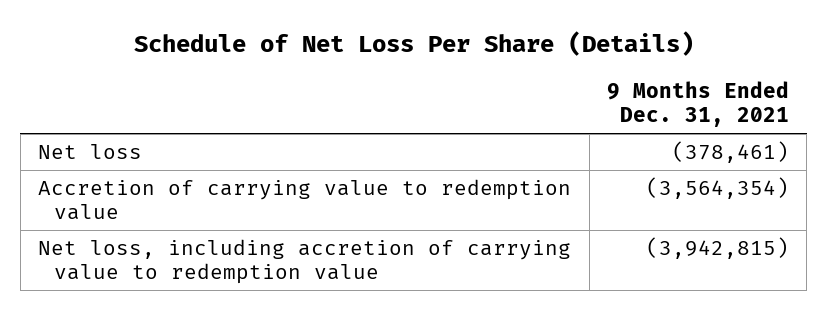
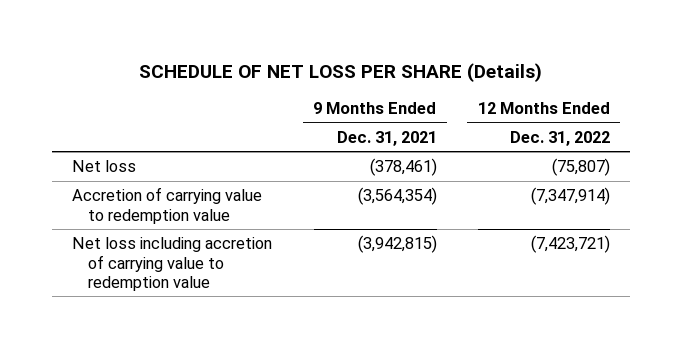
- Schedule of Net Loss Per Share (Details)
+ SCHEDULE OF NET LOSS PER SHARE (Details)
- | 9 Months Ended Dec. 31, 2021
+ | 9 Months Ended Dec. 31, 2021 | 12 Months Ended Dec. 31, 2022
- Net loss, including accretion of carrying value to redemption value | (3,942,815)
+ Net loss including accretion of carrying value to redemption value | (3,942,815) | (7,423,721)

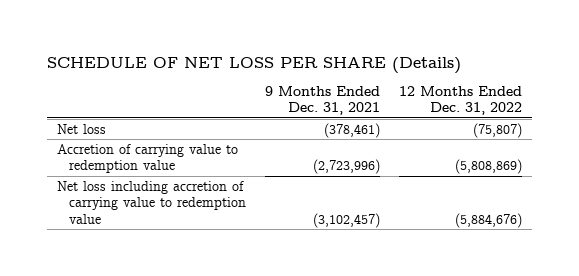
- Accretion of carrying value to redemption value | (3,564,354) | (7,347,914)
- Net loss including accretion of carrying value to redemption value | (3,942,815) | (7,423,721)
+ Accretion of carrying value to redemption value | (2,723,996) | (5,808,869)
+ Net loss including accretion of carrying value to redemption value | (3,102,457) | (5,884,676)

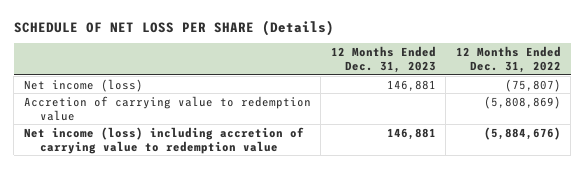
- | 9 Months Ended Dec. 31, 2021 | 12 Months Ended Dec. 31, 2022
+ | 12 Months Ended Dec. 31, 2023 | 12 Months Ended Dec. 31, 2022
- Net loss | (378,461) | (75,807)
+ Net income (loss) | 146,881 | (75,807)
- Net loss including accretion of carrying value to redemption value | (3,102,457) | (5,884,676)
+ Net income (loss) including accretion of carrying value to redemption value | 146,881 | (5,884,676)

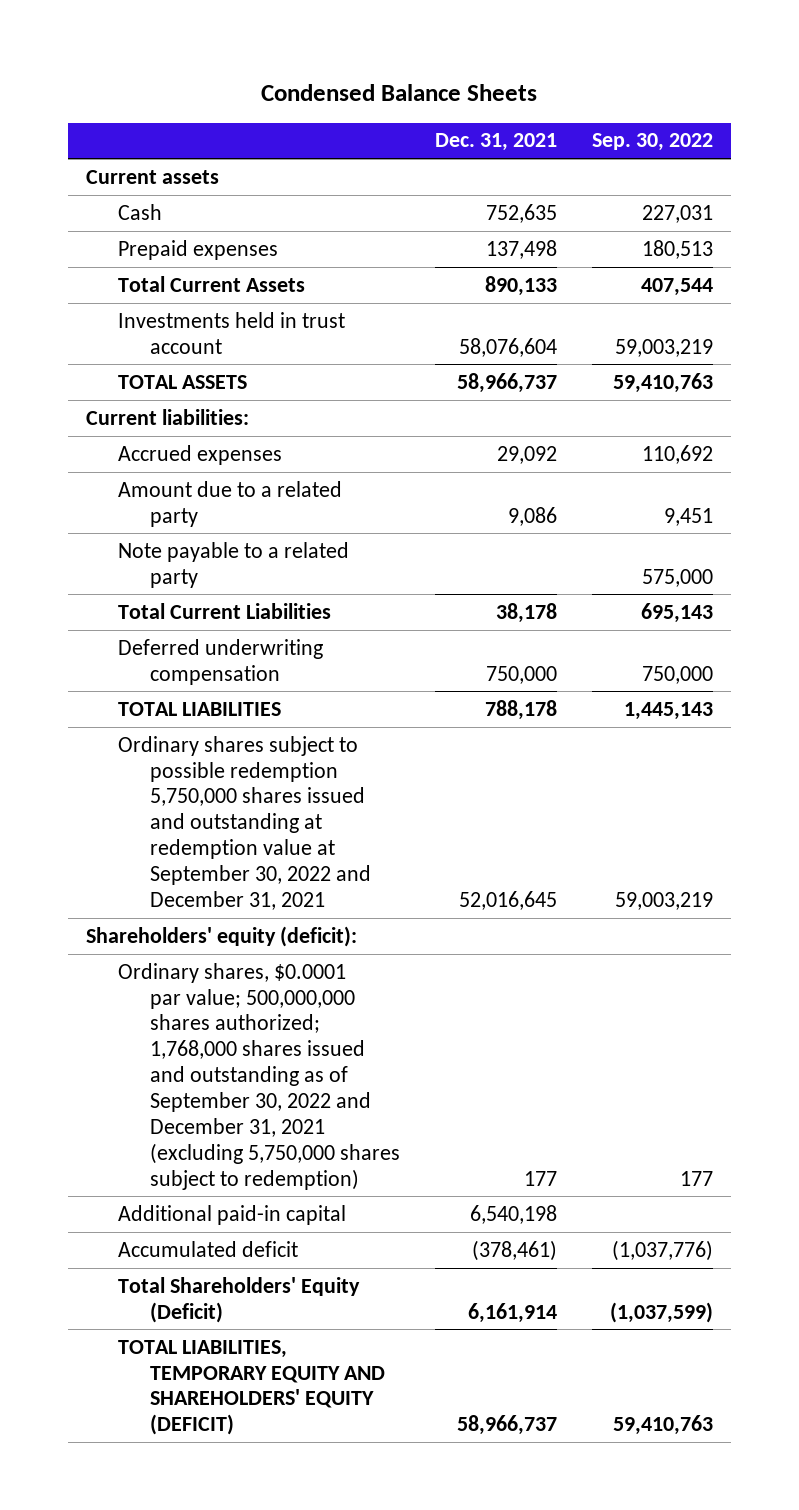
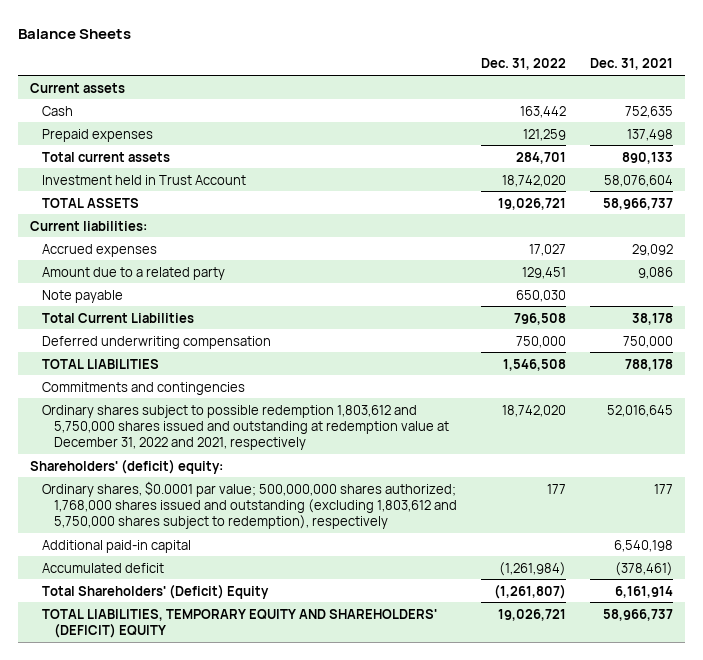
- Condensed Balance Sheets
+ Balance Sheets
- | Dec. 31, 2021 | Sep. 30, 2022
+ | Dec. 31, 2022 | Dec. 31, 2021
- Total Current Assets | 890,133 | 407,544
- Investments held in trust account | 58,076,604 | 59,003,219
+ Total current assets | 284,701 | 890,133
+ Investment held in Trust Account | 18,742,020 | 58,076,604
- Note payable to a related party | | 575,000
+ Note payable | 650,030 |
- Ordinary shares subject to possible redemption 5,750,000 shares issued and outstanding at redemption value at September 30, 2022 and December 31, 2021 | 52,016,645 | 59,003,219
- Shareholders' equity (deficit):
- Ordinary shares, $0.0001 par value; 500,000,000 shares authorized; 1,768,000 shares issued and outstanding as of September 30, 2022 and December 31, 2021 (excluding 5,750,000 shares subject to redemption) | 177 | 177
+ Commitments and contingencies
+ Ordinary shares subject to possible redemption 1,803,612 and 5,750,000 shares issued and outstanding at redemption value at December 31, 2022 and 2021, respectively | 18,742,020 | 52,016,645
+ Shareholders' (deficit) equity:
+ Ordinary shares, $0.0001 par value; 500,000,000 shares authorized; 1,768,000 shares issued and outstanding (excluding 1,803,612 and 5,750,000 shares subject to redemption), respectively | 177 | 177
- Total Shareholders' Equity (Deficit) | 6,161,914 | (1,037,599)
- TOTAL LIABILITIES, TEMPORARY EQUITY AND SHAREHOLDERS' EQUITY (DEFICIT) | 58,966,737 | 59,410,763
+ Total Shareholders' (Deficit) Equity | (1,261,807) | 6,161,914
+ TOTAL LIABILITIES, TEMPORARY EQUITY AND SHAREHOLDERS' (DEFICIT) EQUITY | 19,026,721 | 58,966,737

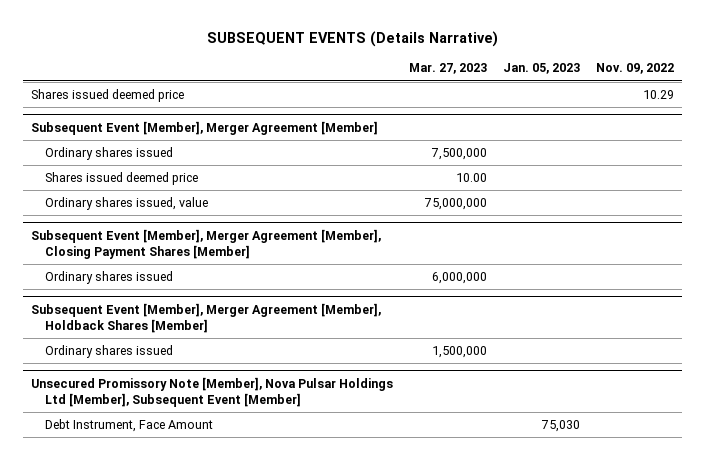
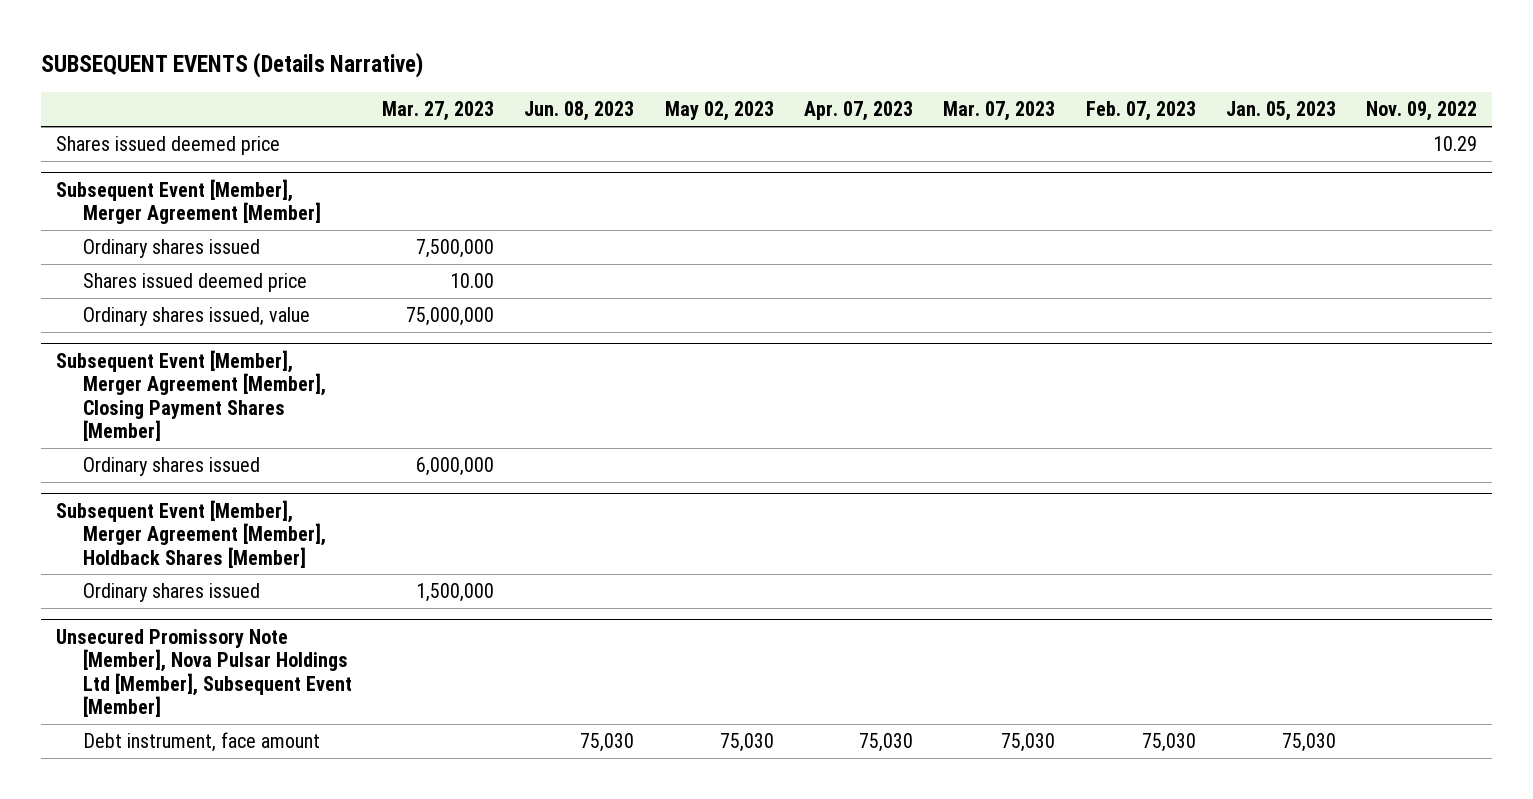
- | Mar. 27, 2023 | Jan. 05, 2023 | Nov. 09, 2022
+ | Mar. 27, 2023 | Jun. 08, 2023 | May 02, 2023 | Apr. 07, 2023 | Mar. 07, 2023 | Feb. 07, 2023 | Jan. 05, 2023 | Nov. 09, 2022
@ Unsecured Promissory Note [Member], Nova Pulsar Holdings Ltd [Member], Subsequent Event [Member]
- Debt Instrument, Face Amount | | 75,030 |
+ Debt instrument, face amount | | 75,030 | 75,030 | 75,030 | 75,030 | 75,030 | 75,030 |

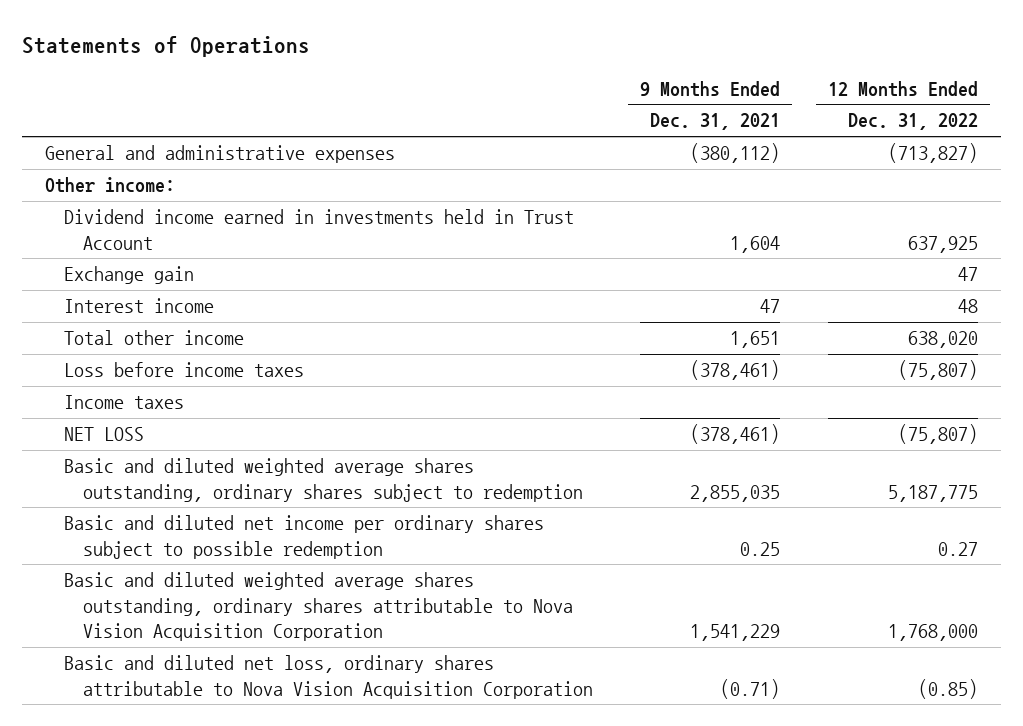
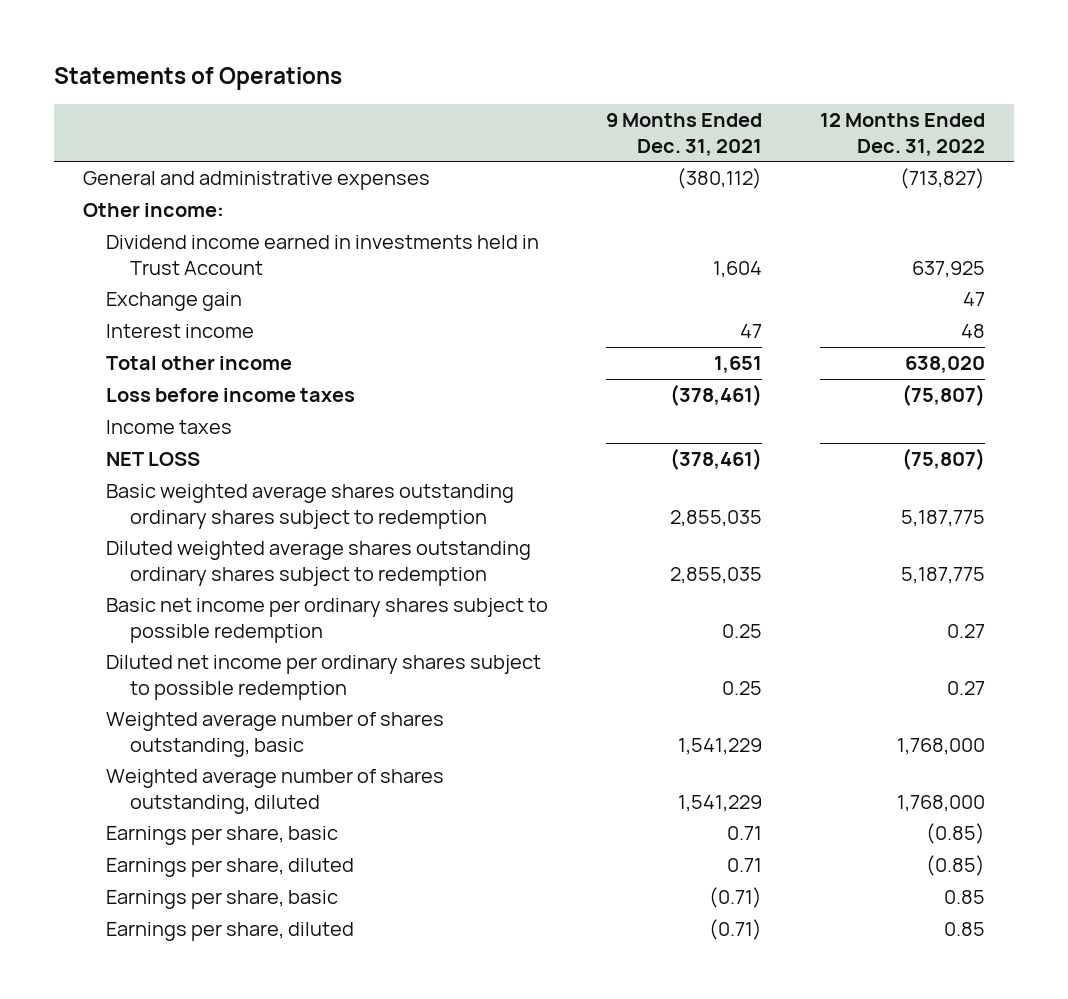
- Basic and diluted weighted average shares outstanding, ordinary shares subject to redemption | 2,855,035 | 5,187,775
- Basic and diluted net income per ordinary shares subject to possible redemption | 0.25 | 0.27
- Basic and diluted weighted average shares outstanding, ordinary shares attributable to Nova Vision Acquisition Corporation | 1,541,229 | 1,768,000
- Basic and diluted net loss, ordinary shares attributable to Nova Vision Acquisition Corporation | (0.71) | (0.85)
+ Basic weighted average shares outstanding ordinary shares subject to redemption | 2,855,035 | 5,187,775
+ Diluted weighted average shares outstanding ordinary shares subject to redemption | 2,855,035 | 5,187,775
+ Basic net income per ordinary shares subject to possible redemption | 0.25 | 0.27
+ Diluted net income per ordinary shares subject to possible redemption | 0.25 | 0.27
+ Weighted average number of shares outstanding, basic | 1,541,229 | 1,768,000
+ Weighted average number of shares outstanding, diluted | 1,541,229 | 1,768,000
+ Earnings per share, basic | 0.71 | (0.85)
+ Earnings per share, diluted | 0.71 | (0.85)
+ Earnings per share, basic | (0.71) | 0.85
+ Earnings per share, diluted | (0.71) | 0.85

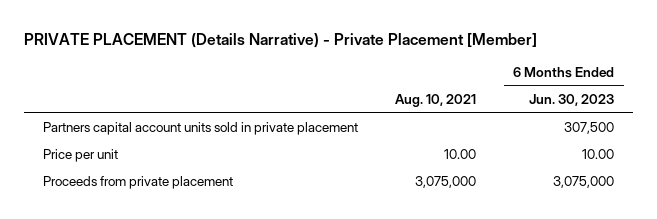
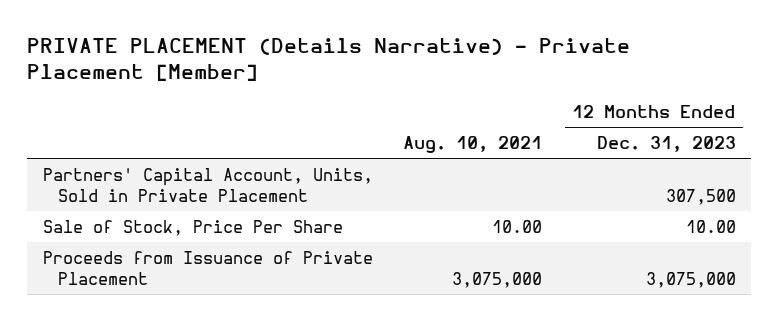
- | Aug. 10, 2021 | 6 Months Ended Jun. 30, 2023
+ | Aug. 10, 2021 | 12 Months Ended Dec. 31, 2023
- Partners capital account units sold in private placement | | 307,500
- Price per unit | 10.00 | 10.00
- Proceeds from private placement | 3,075,000 | 3,075,000
+ Partners' Capital Account, Units, Sold in Private Placement | | 307,500
+ Sale of Stock, Price Per Share | 10.00 | 10.00
+ Proceeds from Issuance of Private Placement | 3,075,000 | 3,075,000

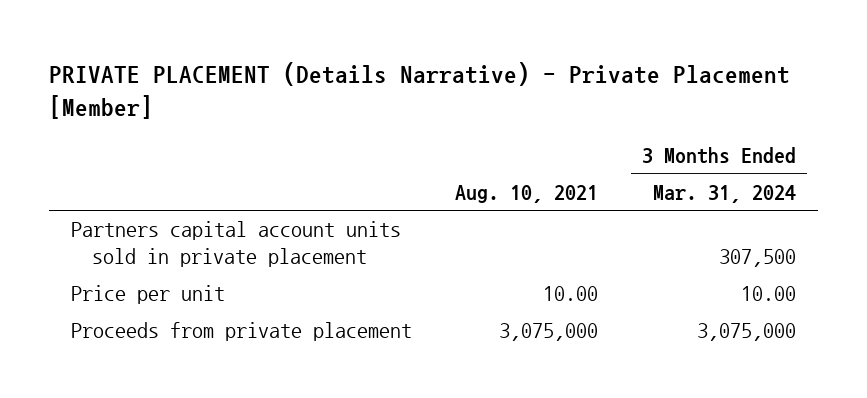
- | Aug. 10, 2021 | 12 Months Ended Dec. 31, 2023
+ | Aug. 10, 2021 | 3 Months Ended Mar. 31, 2024
- Partners' Capital Account, Units, Sold in Private Placement | | 307,500
- Sale of Stock, Price Per Share | 10.00 | 10.00
- Proceeds from Issuance of Private Placement | 3,075,000 | 3,075,000
+ Partners capital account units sold in private placement | | 307,500
+ Price per unit | 10.00 | 10.00
+ Proceeds from private placement | 3,075,000 | 3,075,000

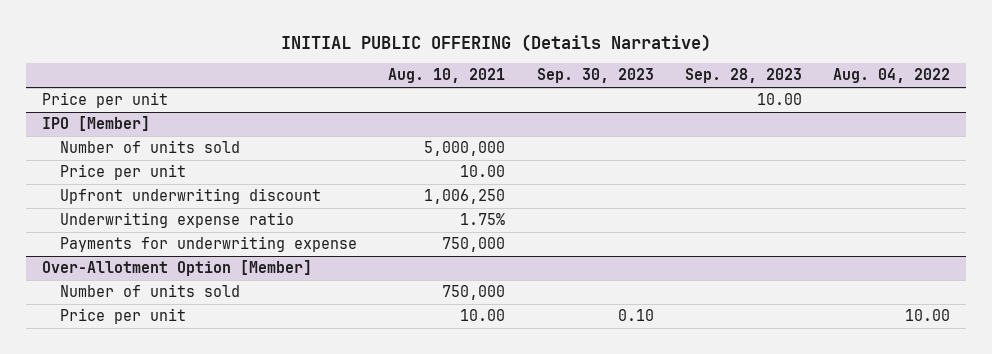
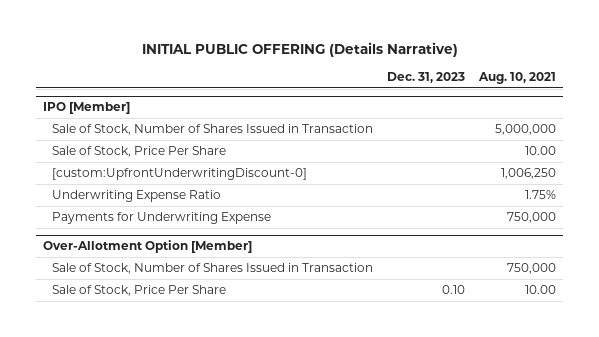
- | Aug. 10, 2021 | Sep. 30, 2023 | Sep. 28, 2023 | Aug. 04, 2022
+ | Dec. 31, 2023 | Aug. 10, 2021
- Price per unit | | | 10.00 |
@ IPO [Member]
- Number of units sold | 5,000,000 | | |
- Price per unit | 10.00 | | |
- Upfront underwriting discount | 1,006,250 | | |
- Underwriting expense ratio | 1.75% | | |
- Payments for underwriting expense | 750,000 | | |
+ Sale of Stock, Number of Shares Issued in Transaction | | 5,000,000
+ Sale of Stock, Price Per Share | | 10.00
+ [custom:UpfrontUnderwritingDiscount-0] | | 1,006,250
+ Underwriting Expense Ratio | | 1.75%
+ Payments for Underwriting Expense | | 750,000
@ Over-Allotment Option [Member]
- Number of units sold | 750,000 | | |
- Price per unit | 10.00 | 0.10 | | 10.00
+ Sale of Stock, Number of Shares Issued in Transaction | | 750,000
+ Sale of Stock, Price Per Share | 0.10 | 10.00

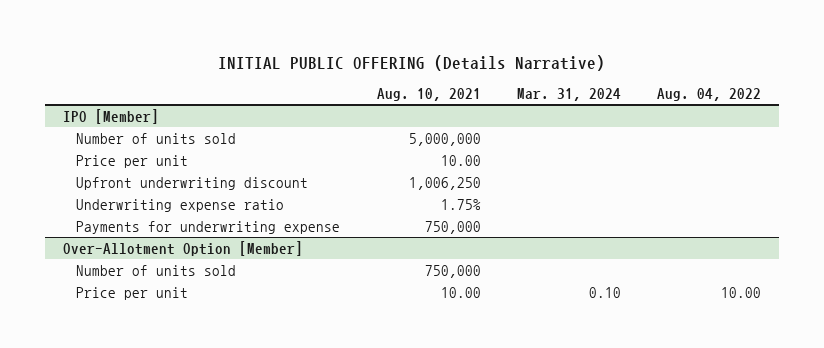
- | Dec. 31, 2023 | Aug. 10, 2021
+ | Aug. 10, 2021 | Mar. 31, 2024 | Aug. 04, 2022
@ IPO [Member]
- Sale of Stock, Number of Shares Issued in Transaction | | 5,000,000
- Sale of Stock, Price Per Share | | 10.00
- [custom:UpfrontUnderwritingDiscount-0] | | 1,006,250
- Underwriting Expense Ratio | | 1.75%
- Payments for Underwriting Expense | | 750,000
+ Number of units sold | 5,000,000 | |
+ Price per unit | 10.00 | |
+ Upfront underwriting discount | 1,006,250 | |
+ Underwriting expense ratio | 1.75% | |
+ Payments for underwriting expense | 750,000 | |
@ Over-Allotment Option [Member]
- Sale of Stock, Number of Shares Issued in Transaction | | 750,000
- Sale of Stock, Price Per Share | 0.10 | 10.00
+ Number of units sold | 750,000 | |
+ Price per unit | 10.00 | 0.10 | 10.00

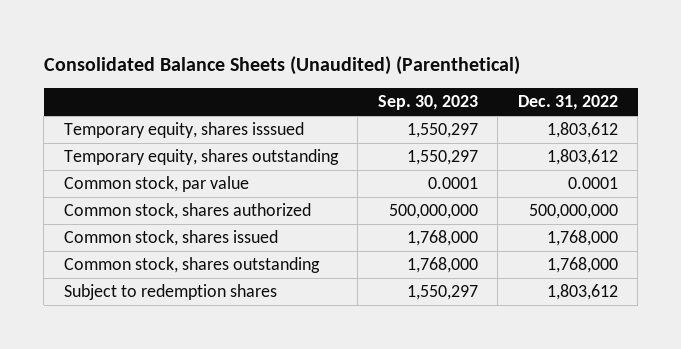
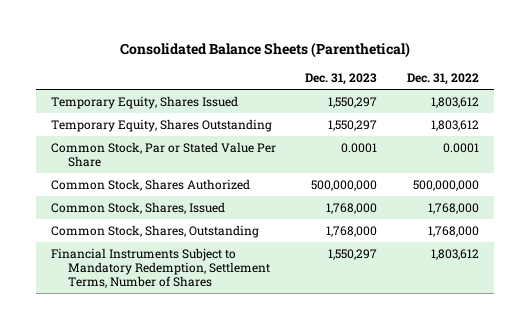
- Consolidated Balance Sheets (Unaudited) (Parenthetical)
+ Consolidated Balance Sheets (Parenthetical)
- | Sep. 30, 2023 | Dec. 31, 2022
+ | Dec. 31, 2023 | Dec. 31, 2022
- Temporary equity, shares isssued | 1,550,297 | 1,803,612
- Temporary equity, shares outstanding | 1,550,297 | 1,803,612
- Common stock, par value | 0.0001 | 0.0001
- Common stock, shares authorized | 500,000,000 | 500,000,000
- Common stock, shares issued | 1,768,000 | 1,768,000
- Common stock, shares outstanding | 1,768,000 | 1,768,000
- Subject to redemption shares | 1,550,297 | 1,803,612
+ Temporary Equity, Shares Issued | 1,550,297 | 1,803,612
+ Temporary Equity, Shares Outstanding | 1,550,297 | 1,803,612
+ Common Stock, Par or Stated Value Per Share | 0.0001 | 0.0001
+ Common Stock, Shares Authorized | 500,000,000 | 500,000,000
+ Common Stock, Shares, Issued | 1,768,000 | 1,768,000
+ Common Stock, Shares, Outstanding | 1,768,000 | 1,768,000
+ Financial Instruments Subject to Mandatory Redemption, Settlement Terms, Number of Shares | 1,550,297 | 1,803,612

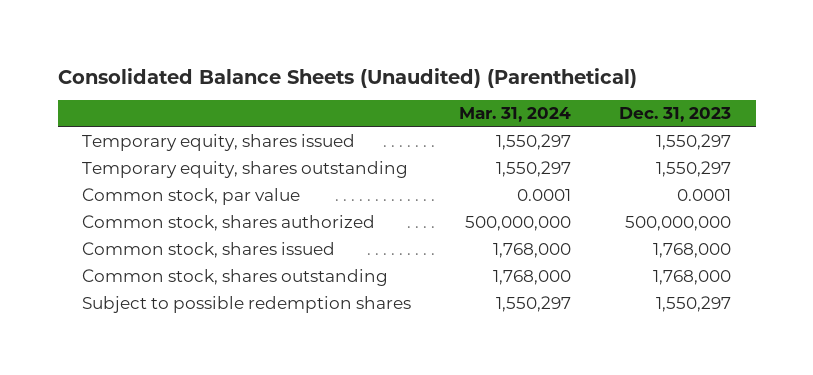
- Consolidated Balance Sheets (Parenthetical)
+ Consolidated Balance Sheets (Unaudited) (Parenthetical)
- | Dec. 31, 2023 | Dec. 31, 2022
+ | Mar. 31, 2024 | Dec. 31, 2023
- Temporary Equity, Shares Issued | 1,550,297 | 1,803,612
- Temporary Equity, Shares Outstanding | 1,550,297 | 1,803,612
- Common Stock, Par or Stated Value Per Share | 0.0001 | 0.0001
- Common Stock, Shares Authorized | 500,000,000 | 500,000,000
- Common Stock, Shares, Issued | 1,768,000 | 1,768,000
- Common Stock, Shares, Outstanding | 1,768,000 | 1,768,000
- Financial Instruments Subject to Mandatory Redemption, Settlement Terms, Number of Shares | 1,550,297 | 1,803,612
+ Temporary equity, shares issued | 1,550,297 | 1,550,297
+ Temporary equity, shares outstanding | 1,550,297 | 1,550,297
+ Common stock, par value | 0.0001 | 0.0001
+ Common stock, shares authorized | 500,000,000 | 500,000,000
+ Common stock, shares issued | 1,768,000 | 1,768,000
+ Common stock, shares outstanding | 1,768,000 | 1,768,000
+ Subject to possible redemption shares | 1,550,297 | 1,550,297

